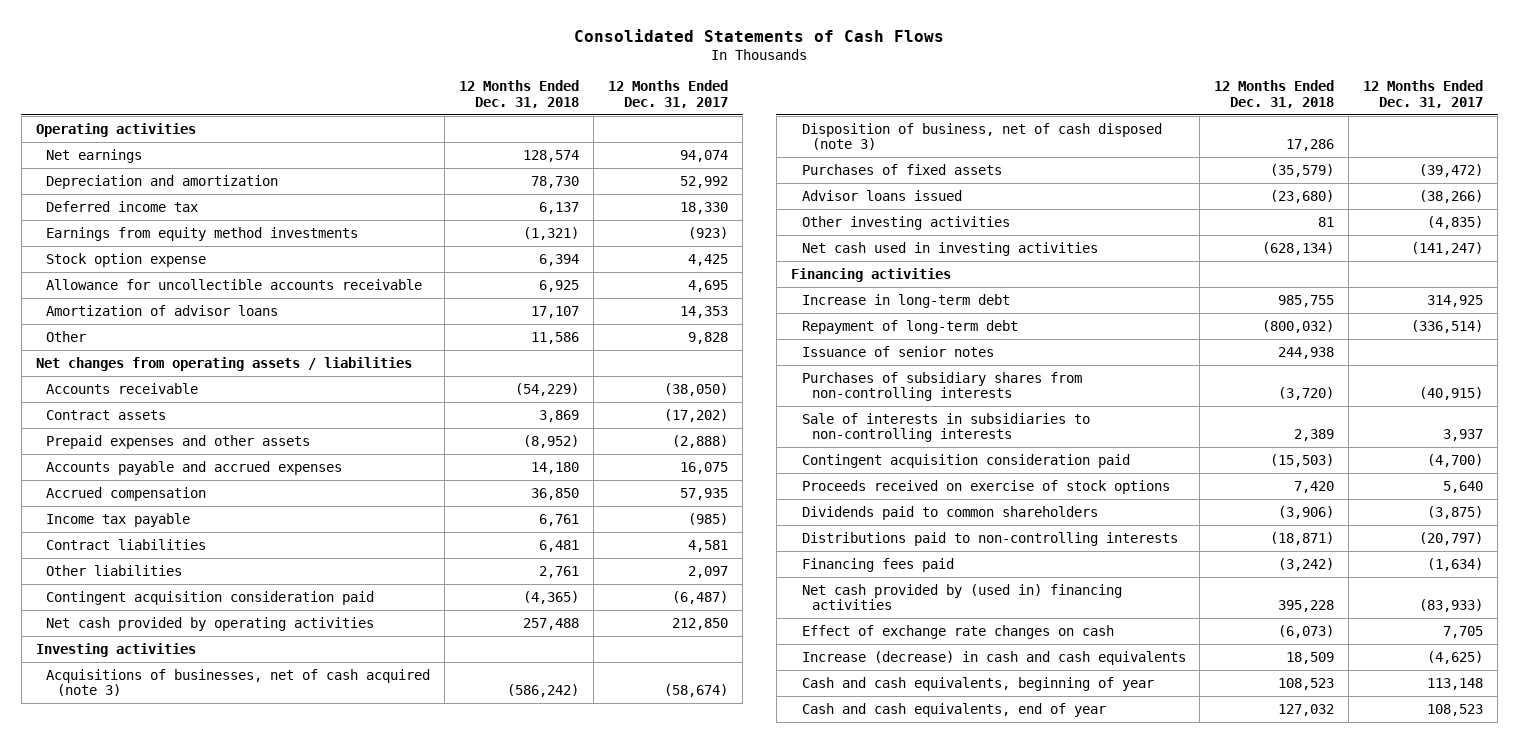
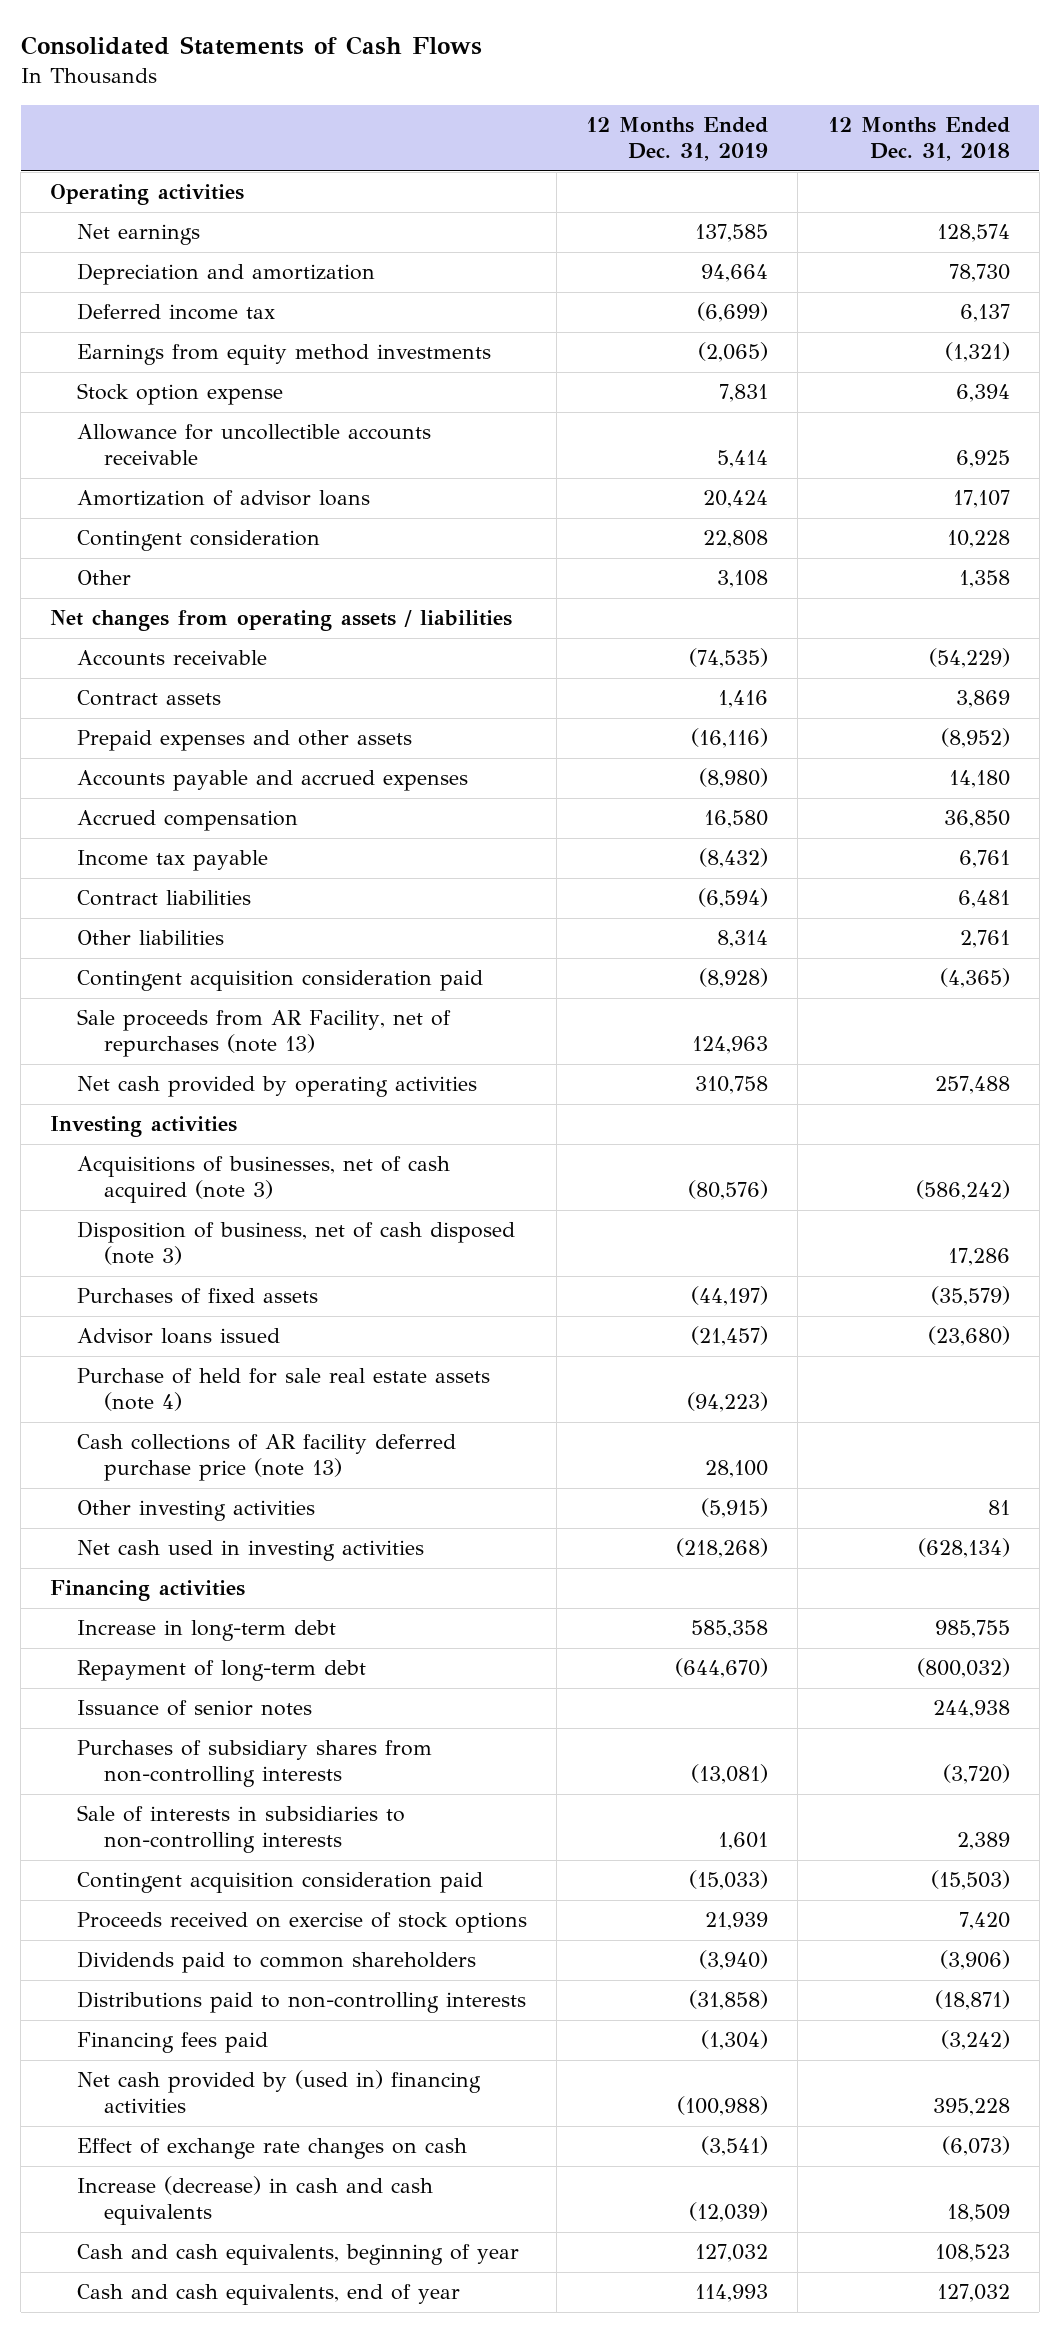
- | 12 Months Ended Dec. 31, 2018 | 12 Months Ended Dec. 31, 2017
+ | 12 Months Ended Dec. 31, 2019 | 12 Months Ended Dec. 31, 2018
- Other | 11,586 | 9,828
+ Contingent consideration | 22,808 | 10,228
+ Other | 3,108 | 1,358
+ Sale proceeds from AR Facility, net of repurchases (note 13) | 124,963 |
+ Purchase of held for sale real estate assets (note 4) | (94,223) |
+ Cash collections of AR facility deferred purchase price (note 13) | 28,100 |

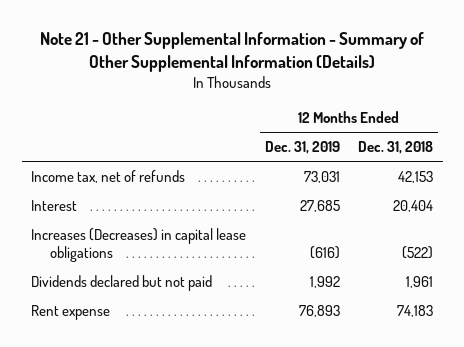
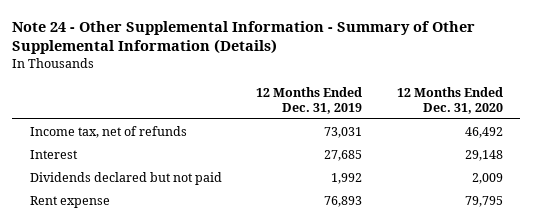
- Note 21 - Other Supplemental Information - Summary of Other Supplemental Information (Details)
+ Note 24 - Other Supplemental Information - Summary of Other Supplemental Information (Details)
- | 12 Months Ended Dec. 31, 2019 | 12 Months Ended Dec. 31, 2018
+ | 12 Months Ended Dec. 31, 2019 | 12 Months Ended Dec. 31, 2020
- Increases (Decreases) in capital lease obligations | (616) | (522)

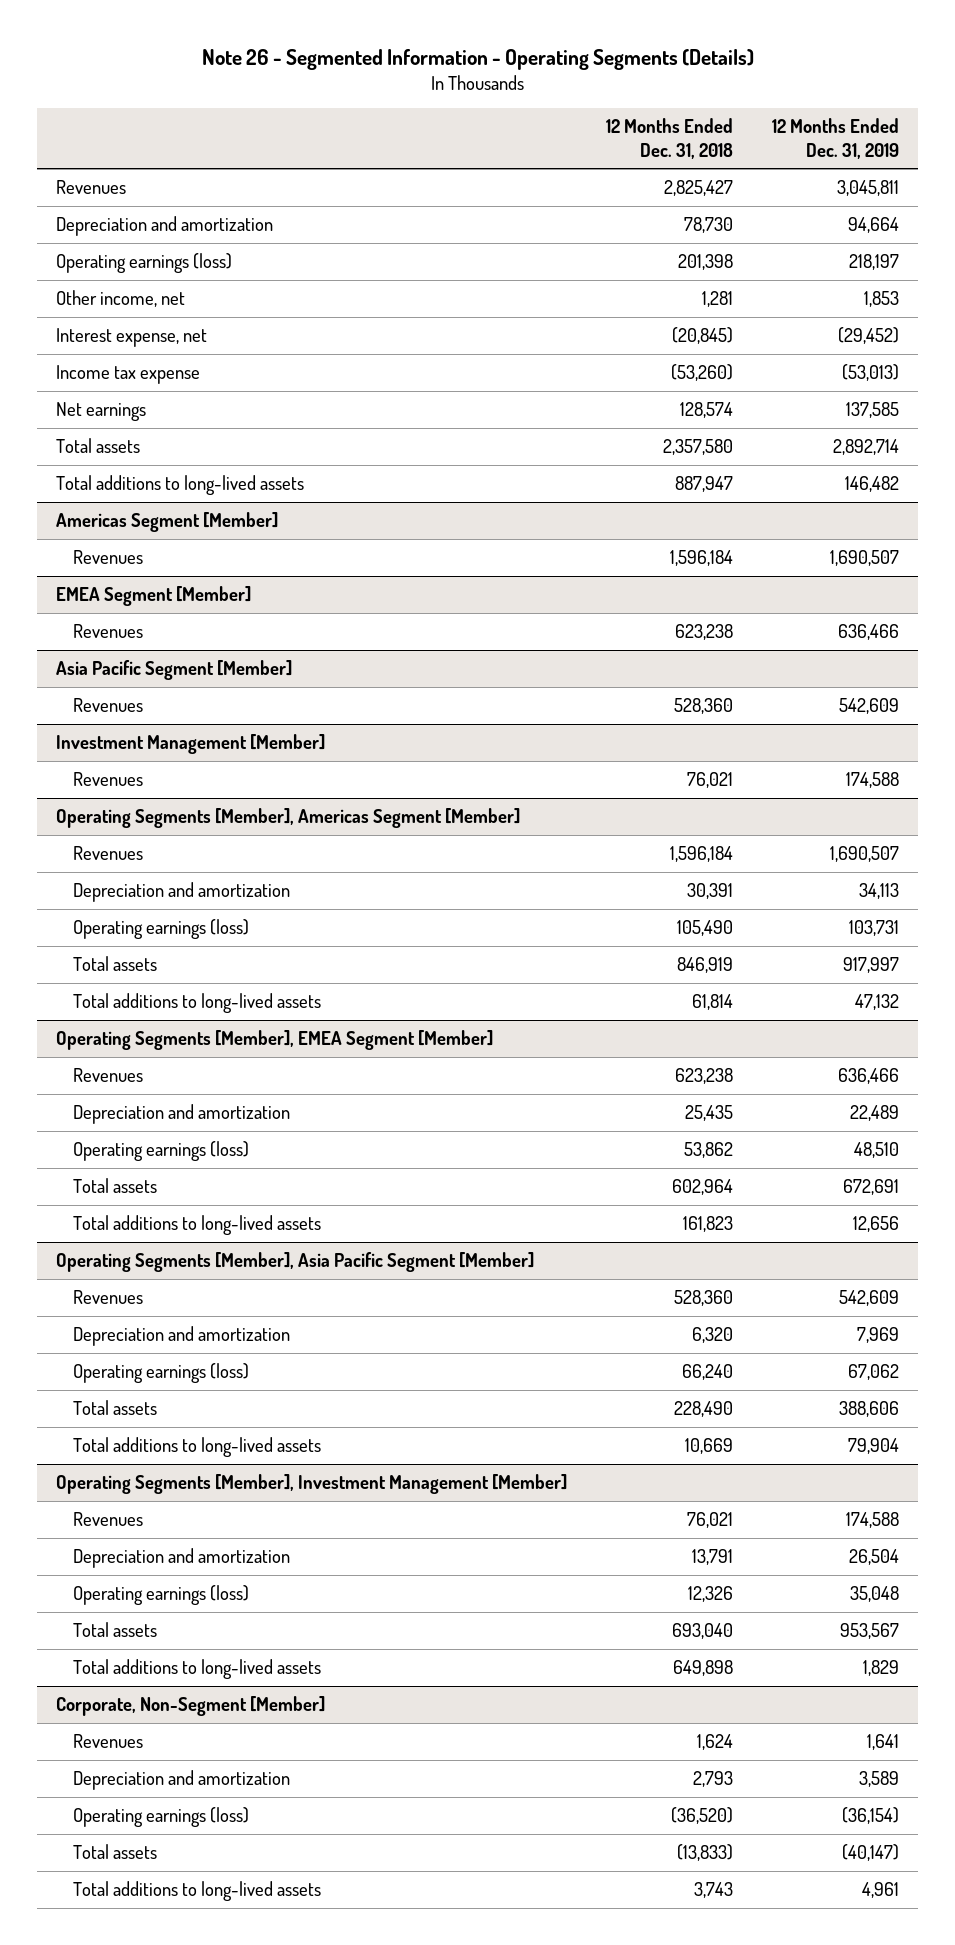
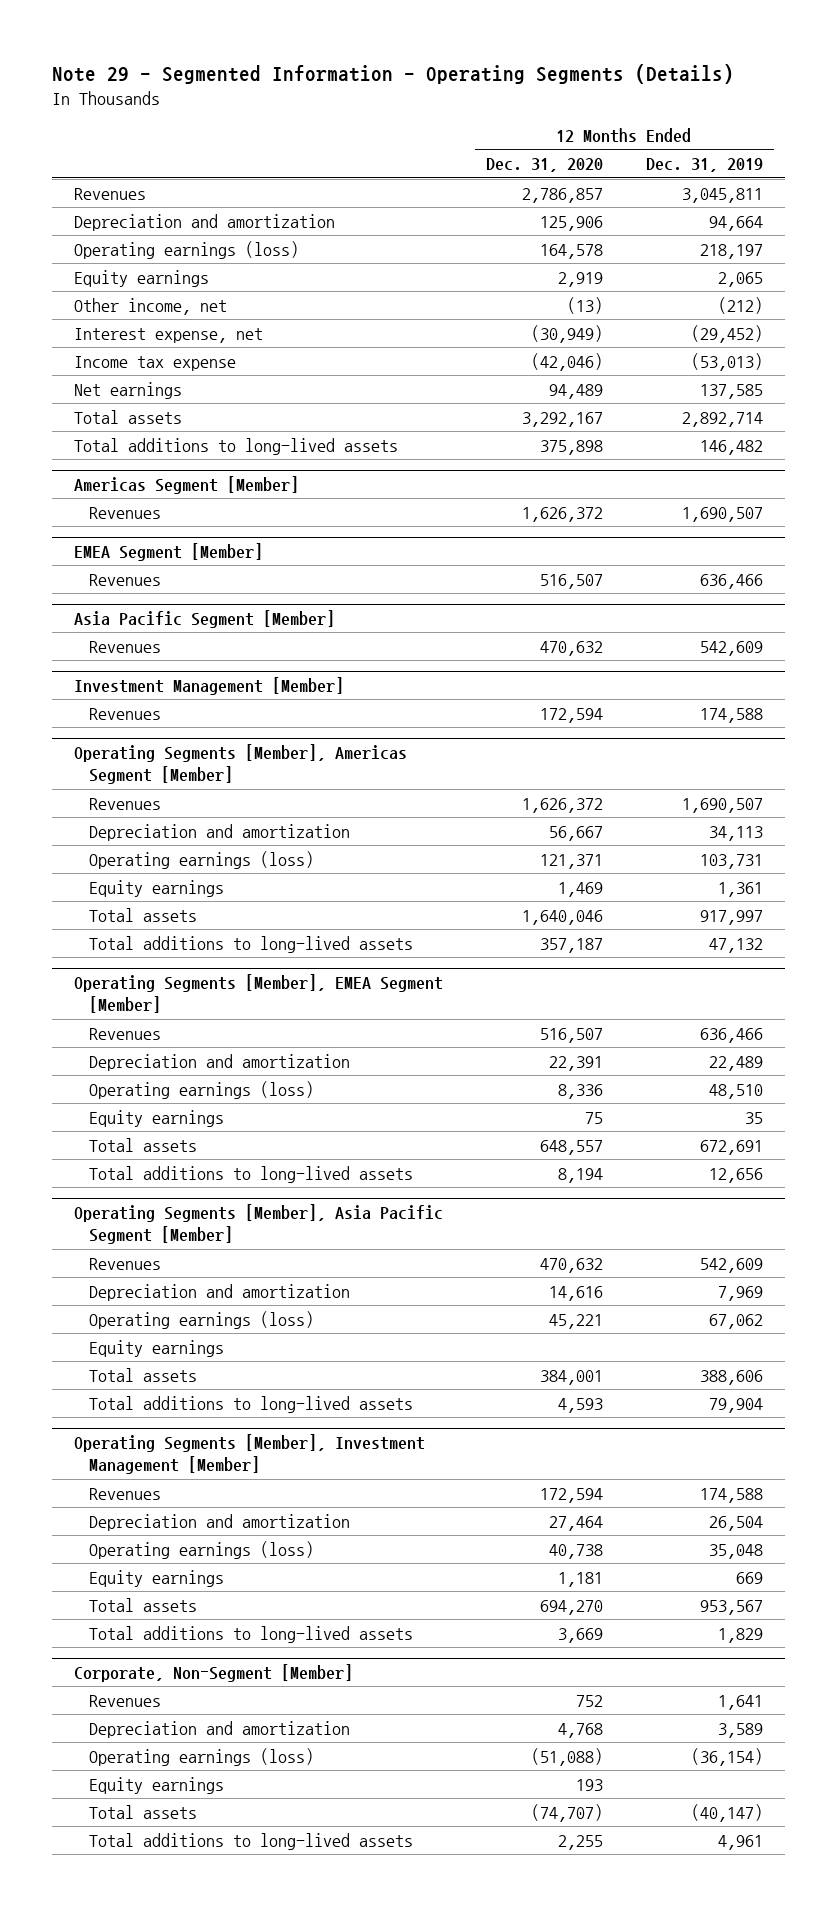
- Note 26 - Segmented Information - Operating Segments (Details)
+ Note 29 - Segmented Information - Operating Segments (Details)
- | 12 Months Ended Dec. 31, 2018 | 12 Months Ended Dec. 31, 2019
+ | 12 Months Ended Dec. 31, 2020 | 12 Months Ended Dec. 31, 2019
- Other income, net | 1,281 | 1,853
+ Equity earnings | 2,919 | 2,065
+ Other income, net | (13) | (212)
@ Operating Segments [Member], Americas Segment [Member]
+ Equity earnings | 1,469 | 1,361
@ Operating Segments [Member], EMEA Segment [Member]
+ Equity earnings | 75 | 35
@ Operating Segments [Member], Asia Pacific Segment [Member]
+ Equity earnings
@ Operating Segments [Member], Investment Management [Member]
+ Equity earnings | 1,181 | 669
@ Corporate, Non-Segment [Member]
+ Equity earnings | 193 |

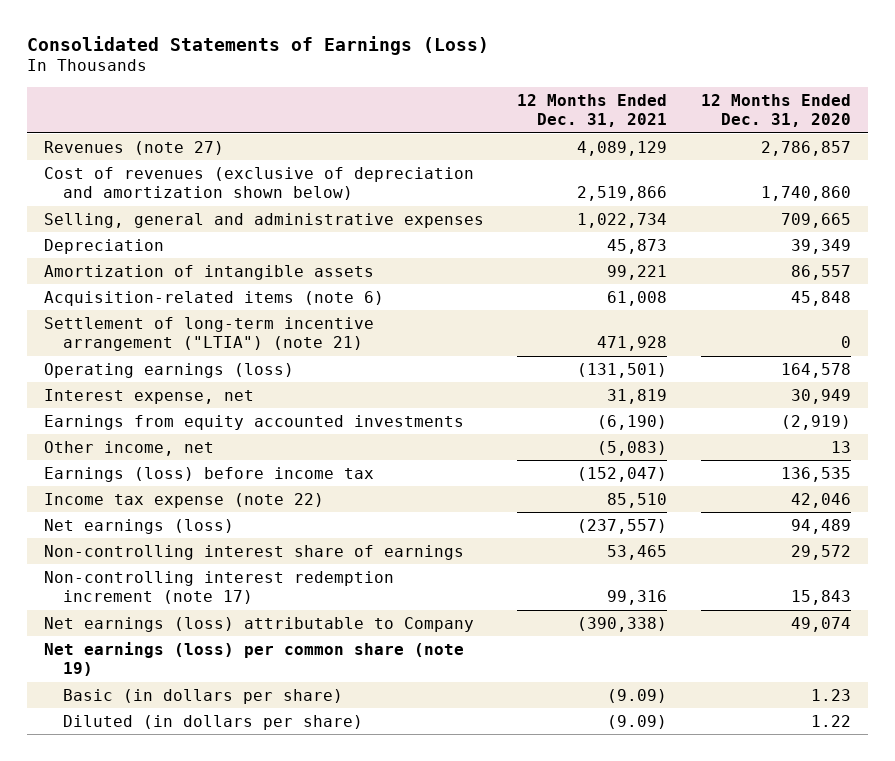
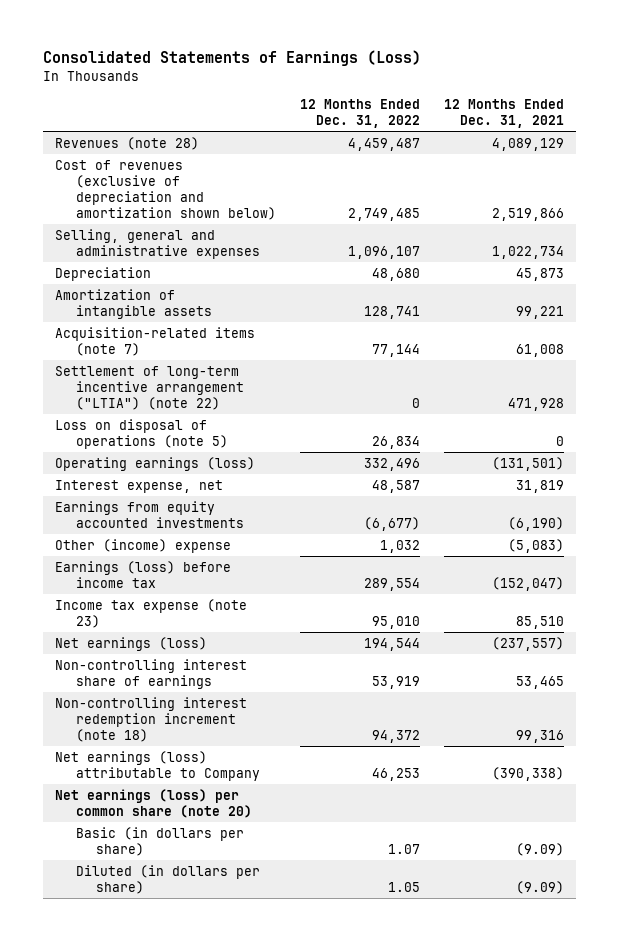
- | 12 Months Ended Dec. 31, 2021 | 12 Months Ended Dec. 31, 2020
+ | 12 Months Ended Dec. 31, 2022 | 12 Months Ended Dec. 31, 2021
- Revenues (note 27) | 4,089,129 | 2,786,857
+ Revenues (note 28) | 4,459,487 | 4,089,129
- Acquisition-related items (note 6) | 61,008 | 45,848
- Settlement of long-term incentive arrangement ("LTIA") (note 21) | 471,928 | 0
+ Acquisition-related items (note 7) | 77,144 | 61,008
+ Settlement of long-term incentive arrangement ("LTIA") (note 22) | 0 | 471,928
+ Loss on disposal of operations (note 5) | 26,834 | 0
- Other income, net | (5,083) | 13
+ Other (income) expense | 1,032 | (5,083)
- Income tax expense (note 22) | 85,510 | 42,046
+ Income tax expense (note 23) | 95,010 | 85,510
- Non-controlling interest redemption increment (note 17) | 99,316 | 15,843
+ Non-controlling interest redemption increment (note 18) | 94,372 | 99,316
- Net earnings (loss) per common share (note 19)
+ Net earnings (loss) per common share (note 20)

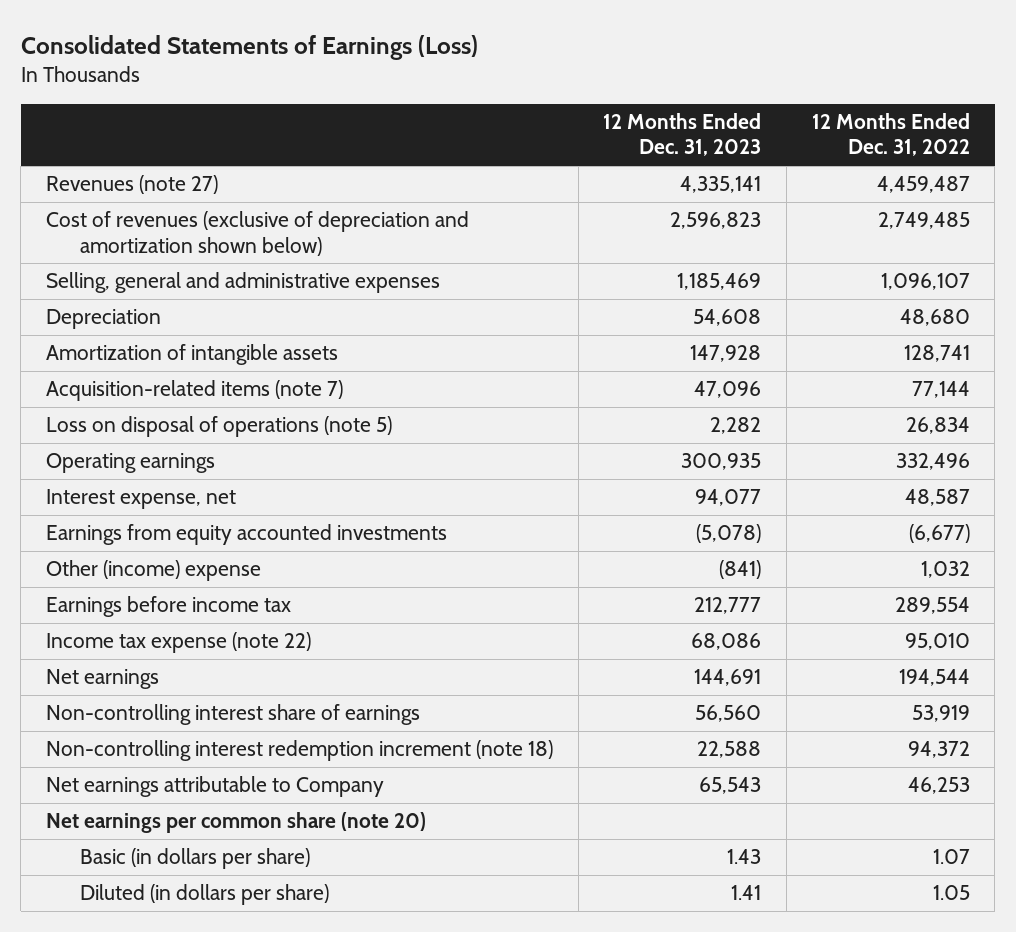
- | 12 Months Ended Dec. 31, 2022 | 12 Months Ended Dec. 31, 2021
+ | 12 Months Ended Dec. 31, 2023 | 12 Months Ended Dec. 31, 2022
- Revenues (note 28) | 4,459,487 | 4,089,129
+ Revenues (note 27) | 4,335,141 | 4,459,487
- Settlement of long-term incentive arrangement ("LTIA") (note 22) | 0 | 471,928
- Operating earnings (loss) | 332,496 | (131,501)
+ Operating earnings | 300,935 | 332,496
- Earnings (loss) before income tax | 289,554 | (152,047)
- Income tax expense (note 23) | 95,010 | 85,510
- Net earnings (loss) | 194,544 | (237,557)
+ Earnings before income tax | 212,777 | 289,554
+ Income tax expense (note 22) | 68,086 | 95,010
+ Net earnings | 144,691 | 194,544
- Net earnings (loss) attributable to Company | 46,253 | (390,338)
- Net earnings (loss) per common share (note 20)
+ Net earnings attributable to Company | 65,543 | 46,253
+ Net earnings per common share (note 20)

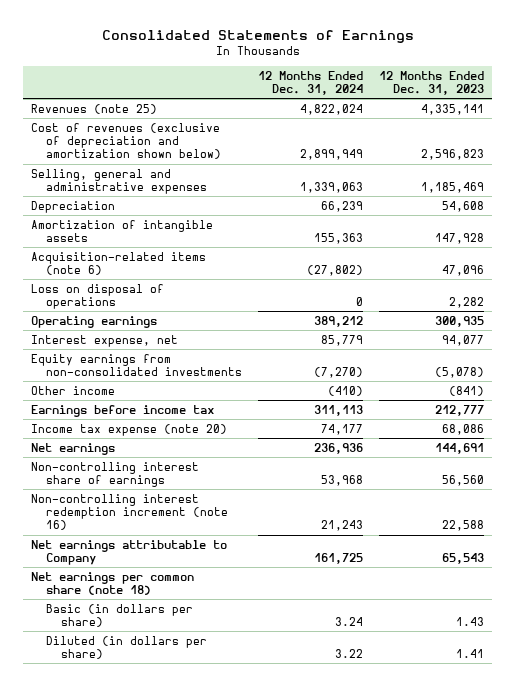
- Consolidated Statements of Earnings (Loss)
+ Consolidated Statements of Earnings
- | 12 Months Ended Dec. 31, 2023 | 12 Months Ended Dec. 31, 2022
+ | 12 Months Ended Dec. 31, 2024 | 12 Months Ended Dec. 31, 2023
- Revenues (note 27) | 4,335,141 | 4,459,487
+ Revenues (note 25) | 4,822,024 | 4,335,141
- Acquisition-related items (note 7) | 47,096 | 77,144
- Loss on disposal of operations (note 5) | 2,282 | 26,834
+ Acquisition-related items (note 6) | (27,802) | 47,096
+ Loss on disposal of operations | 0 | 2,282
- Earnings from equity accounted investments | (5,078) | (6,677)
- Other (income) expense | (841) | 1,032
+ Equity earnings from non-consolidated investments | (7,270) | (5,078)
+ Other income | (410) | (841)
- Income tax expense (note 22) | 68,086 | 95,010
+ Income tax expense (note 20) | 74,177 | 68,086
- Non-controlling interest redemption increment (note 18) | 22,588 | 94,372
+ Non-controlling interest redemption increment (note 16) | 21,243 | 22,588
- Net earnings per common share (note 20)
+ Net earnings per common share (note 18)

